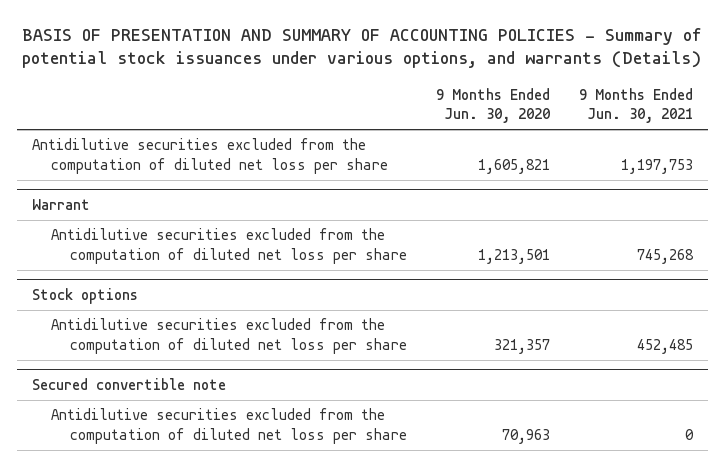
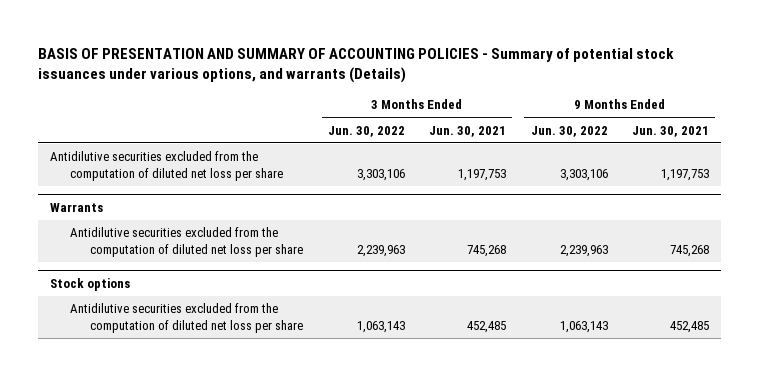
- | 9 Months Ended Jun. 30, 2020 | 9 Months Ended Jun. 30, 2021
+ | 3 Months Ended Jun. 30, 2022 | 3 Months Ended Jun. 30, 2021 | 9 Months Ended Jun. 30, 2022 | 9 Months Ended Jun. 30, 2021
- Warrant
+ Warrants
- Secured convertible note
- Antidilutive securities excluded from the computation of diluted net loss per share | 70,963 | 0

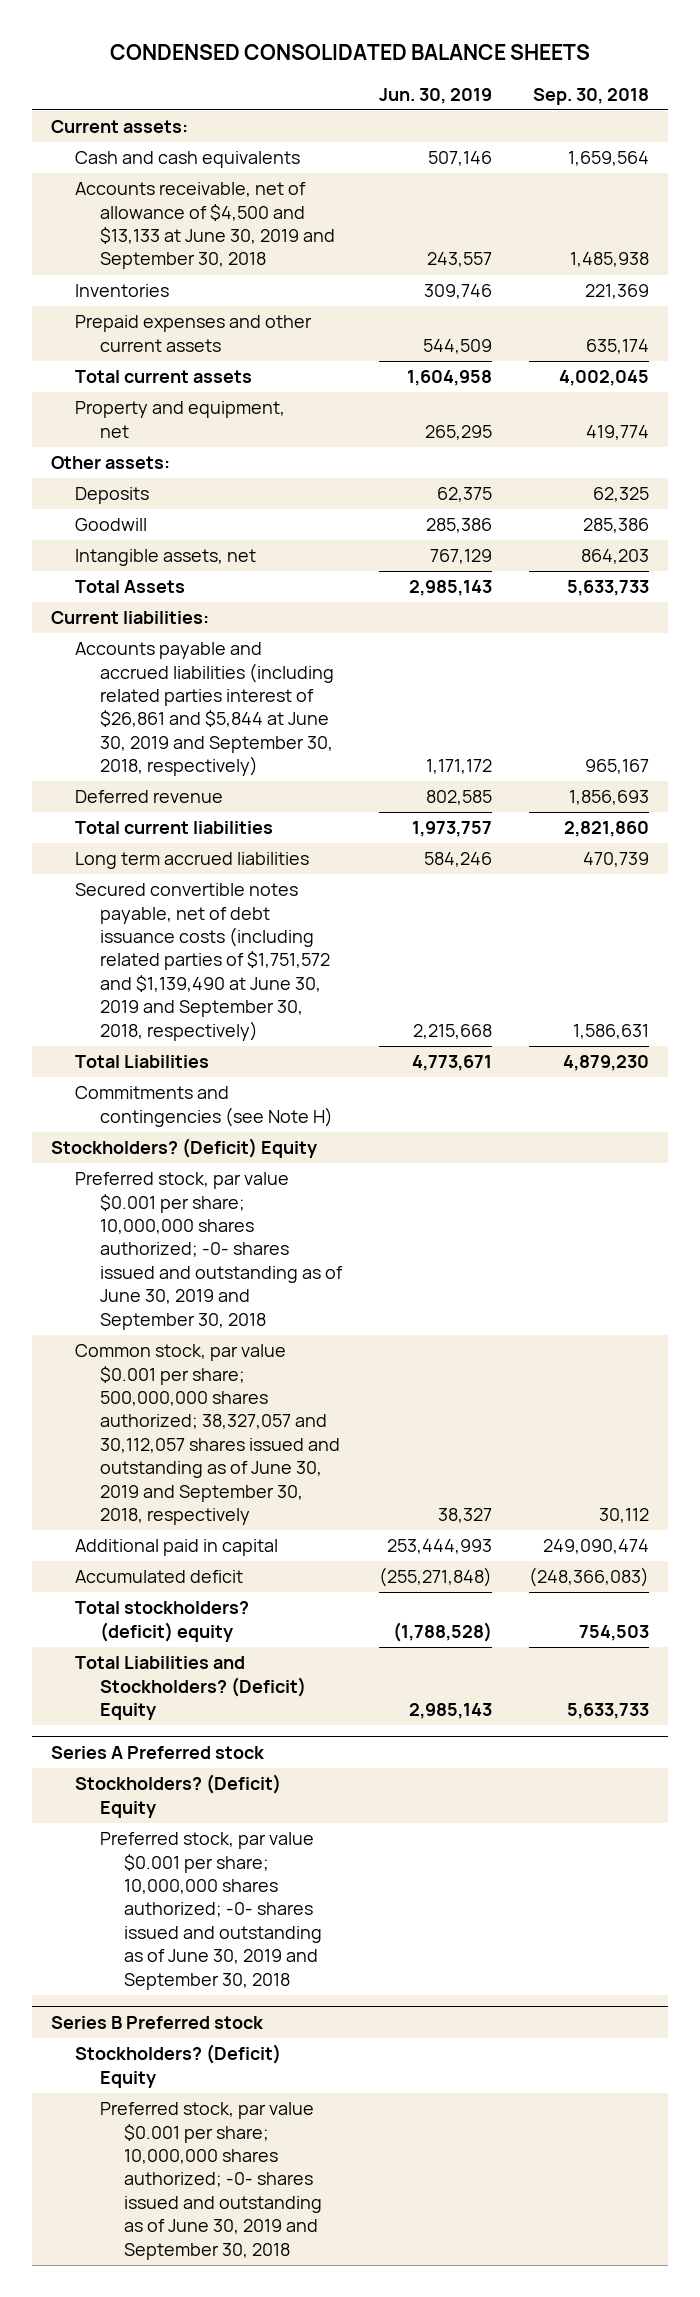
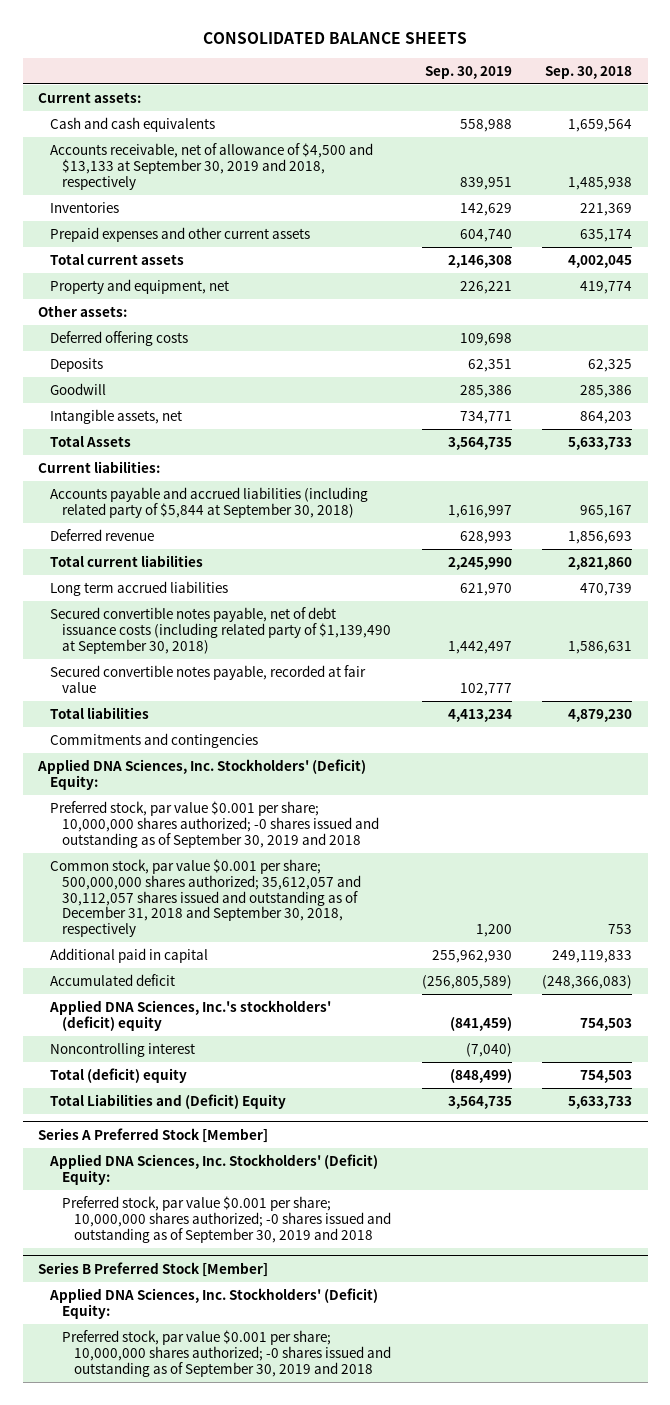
- CONDENSED CONSOLIDATED BALANCE SHEETS
+ CONSOLIDATED BALANCE SHEETS
- | Jun. 30, 2019 | Sep. 30, 2018
+ | Sep. 30, 2019 | Sep. 30, 2018
- Accounts receivable, net of allowance of $4,500 and $13,133 at June 30, 2019 and September 30, 2018 | 243,557 | 1,485,938
+ Accounts receivable, net of allowance of $4,500 and $13,133 at September 30, 2019 and 2018, respectively | 839,951 | 1,485,938
+ Deferred offering costs | 109,698 |
- Accounts payable and accrued liabilities (including related parties interest of $26,861 and $5,844 at June 30, 2019 and September 30, 2018, respectively) | 1,171,172 | 965,167
+ Accounts payable and accrued liabilities (including related party of $5,844 at September 30, 2018) | 1,616,997 | 965,167
- Secured convertible notes payable, net of debt issuance costs (including related parties of $1,751,572 and $1,139,490 at June 30, 2019 and September 30, 2018, respectively) | 2,215,668 | 1,586,631
- Total Liabilities | 4,773,671 | 4,879,230
- Commitments and contingencies (see Note H)
- Stockholders? (Deficit) Equity
- Preferred stock, par value $0.001 per share; 10,000,000 shares authorized; -0- shares issued and outstanding as of June 30, 2019 and September 30, 2018
- Common stock, par value $0.001 per share; 500,000,000 shares authorized; 38,327,057 and 30,112,057 shares issued and outstanding as of June 30, 2019 and September 30, 2018, respectively | 38,327 | 30,112
- Additional paid in capital | 253,444,993 | 249,090,474
+ Secured convertible notes payable, net of debt issuance costs (including related party of $1,139,490 at September 30, 2018) | 1,442,497 | 1,586,631
+ Secured convertible notes payable, recorded at fair value | 102,777 |
+ Total liabilities | 4,413,234 | 4,879,230
+ Commitments and contingencies
+ Applied DNA Sciences, Inc. Stockholders' (Deficit) Equity:
+ Preferred stock, par value $0.001 per share; 10,000,000 shares authorized; -0 shares issued and outstanding as of September 30, 2019 and 2018
+ Common stock, par value $0.001 per share; 500,000,000 shares authorized; 35,612,057 and 30,112,057 shares issued and outstanding as of December 31, 2018 and September 30, 2018, respectively | 1,200 | 753
+ Additional paid in capital | 255,962,930 | 249,119,833
- Total stockholders? (deficit) equity | (1,788,528) | 754,503
- Total Liabilities and Stockholders? (Deficit) Equity | 2,985,143 | 5,633,733
- Series A Preferred stock
- Stockholders? (Deficit) Equity
- Preferred stock, par value $0.001 per share; 10,000,000 shares authorized; -0- shares issued and outstanding as of June 30, 2019 and September 30, 2018
- Series B Preferred stock
- Stockholders? (Deficit) Equity
- Preferred stock, par value $0.001 per share; 10,000,000 shares authorized; -0- shares issued and outstanding as of June 30, 2019 and September 30, 2018
+ Applied DNA Sciences, Inc.'s stockholders' (deficit) equity | (841,459) | 754,503
+ Noncontrolling interest | (7,040) |
+ Total (deficit) equity | (848,499) | 754,503
+ Total Liabilities and (Deficit) Equity | 3,564,735 | 5,633,733
+ Series A Preferred Stock [Member]
+ Applied DNA Sciences, Inc. Stockholders' (Deficit) Equity:
+ Preferred stock, par value $0.001 per share; 10,000,000 shares authorized; -0 shares issued and outstanding as of September 30, 2019 and 2018
+ Series B Preferred Stock [Member]
+ Applied DNA Sciences, Inc. Stockholders' (Deficit) Equity:
+ Preferred stock, par value $0.001 per share; 10,000,000 shares authorized; -0 shares issued and outstanding as of September 30, 2019 and 2018

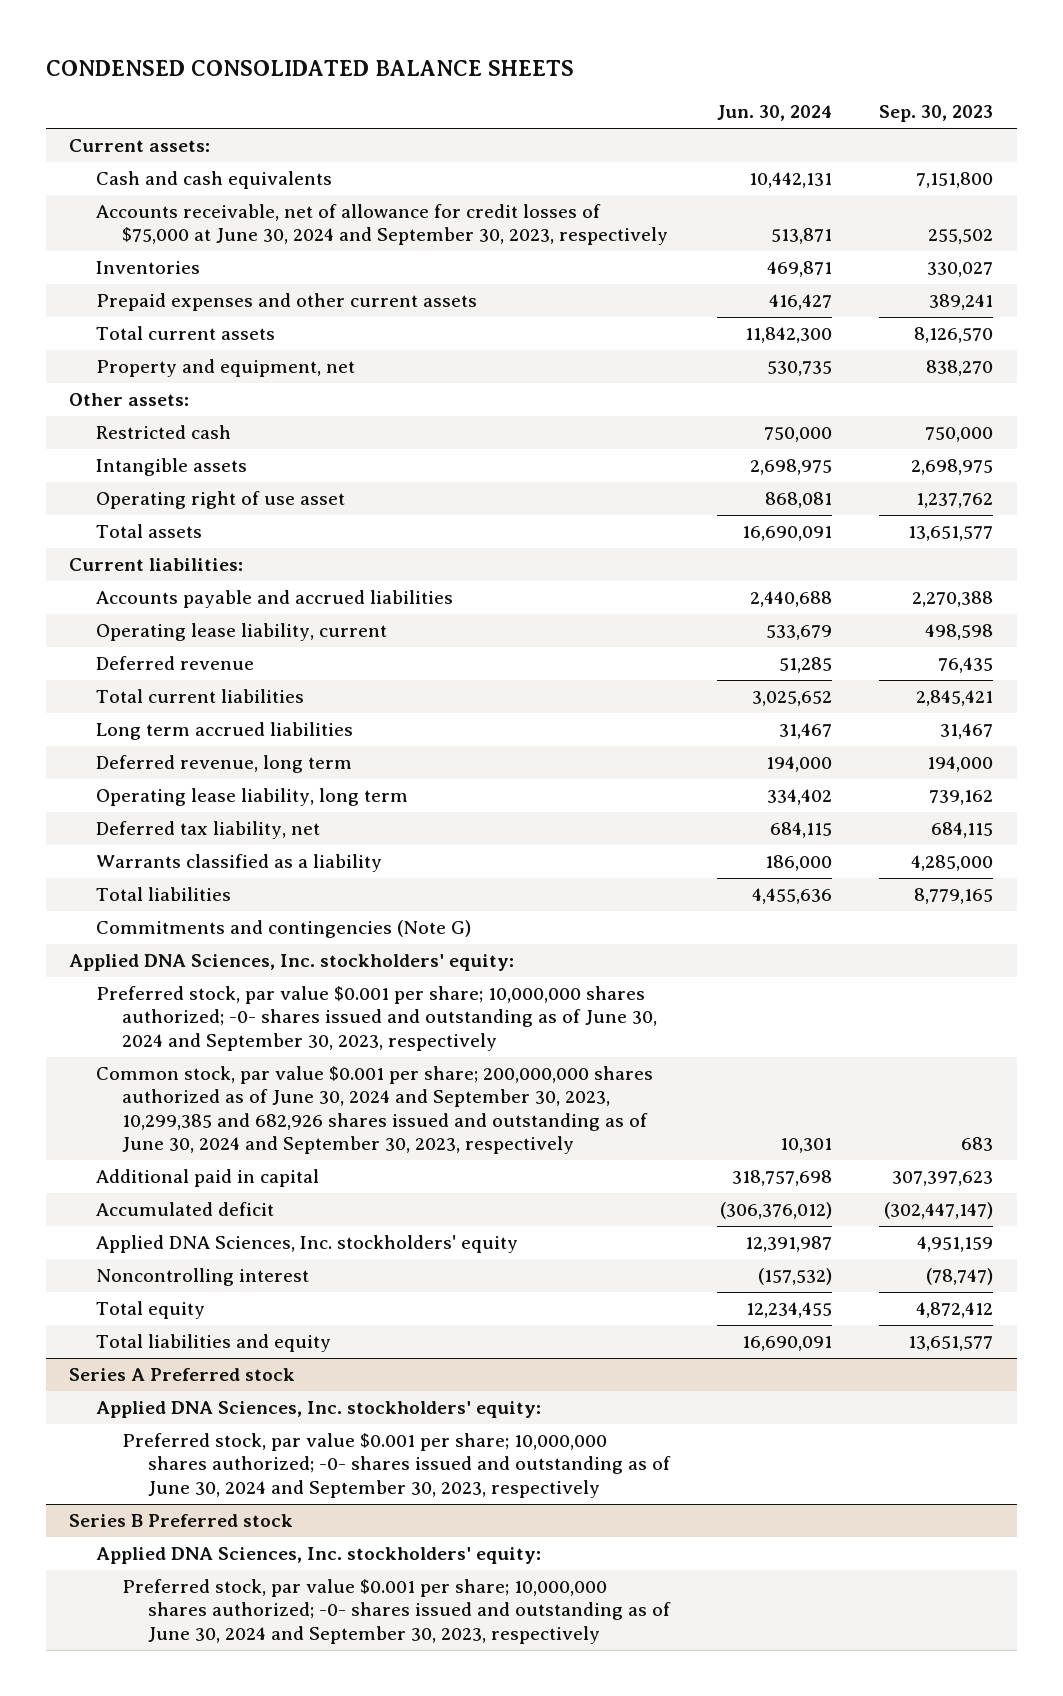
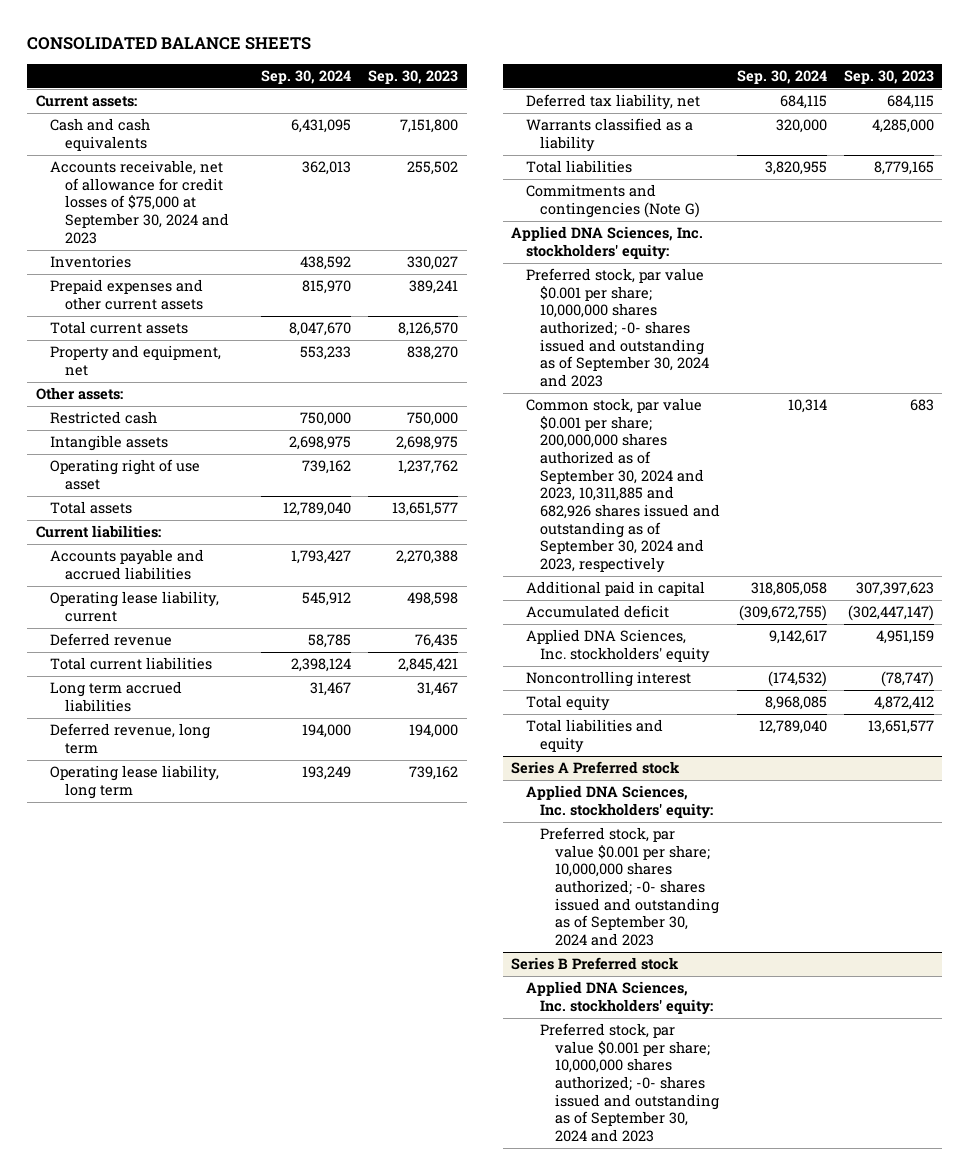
- CONDENSED CONSOLIDATED BALANCE SHEETS
+ CONSOLIDATED BALANCE SHEETS
- | Jun. 30, 2024 | Sep. 30, 2023
+ | Sep. 30, 2024 | Sep. 30, 2023
- Accounts receivable, net of allowance for credit losses of $75,000 at June 30, 2024 and September 30, 2023, respectively | 513,871 | 255,502
+ Accounts receivable, net of allowance for credit losses of $75,000 at September 30, 2024 and 2023 | 362,013 | 255,502
- Preferred stock, par value $0.001 per share; 10,000,000 shares authorized; -0- shares issued and outstanding as of June 30, 2024 and September 30, 2023, respectively
- Common stock, par value $0.001 per share; 200,000,000 shares authorized as of June 30, 2024 and September 30, 2023, 10,299,385 and 682,926 shares issued and outstanding as of June 30, 2024 and September 30, 2023, respectively | 10,301 | 683
+ Preferred stock, par value $0.001 per share; 10,000,000 shares authorized; -0- shares issued and outstanding as of September 30, 2024 and 2023
+ Common stock, par value $0.001 per share; 200,000,000 shares authorized as of September 30, 2024 and 2023, 10,311,885 and 682,926 shares issued and outstanding as of September 30, 2024 and 2023, respectively | 10,314 | 683
@ Series A Preferred stock
- Preferred stock, par value $0.001 per share; 10,000,000 shares authorized; -0- shares issued and outstanding as of June 30, 2024 and September 30, 2023, respectively
+ Preferred stock, par value $0.001 per share; 10,000,000 shares authorized; -0- shares issued and outstanding as of September 30, 2024 and 2023
@ Series B Preferred stock
- Preferred stock, par value $0.001 per share; 10,000,000 shares authorized; -0- shares issued and outstanding as of June 30, 2024 and September 30, 2023, respectively
+ Preferred stock, par value $0.001 per share; 10,000,000 shares authorized; -0- shares issued and outstanding as of September 30, 2024 and 2023

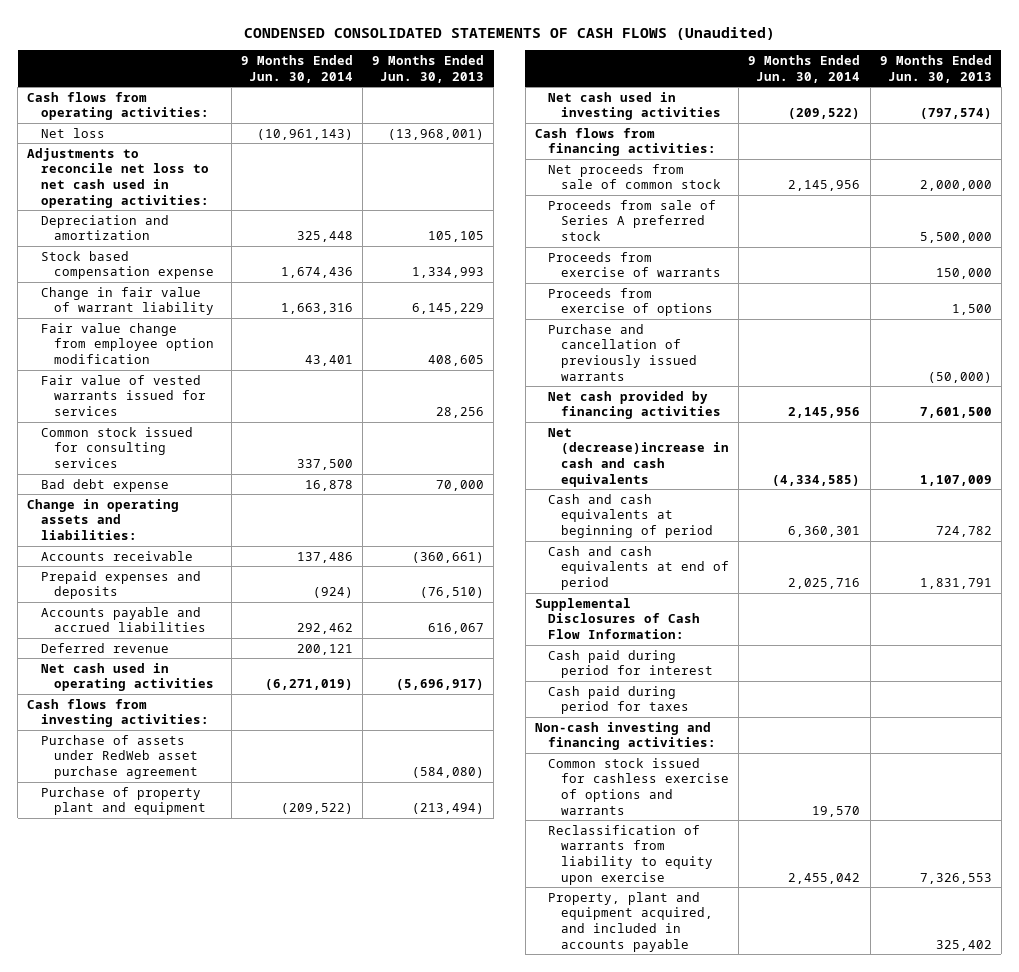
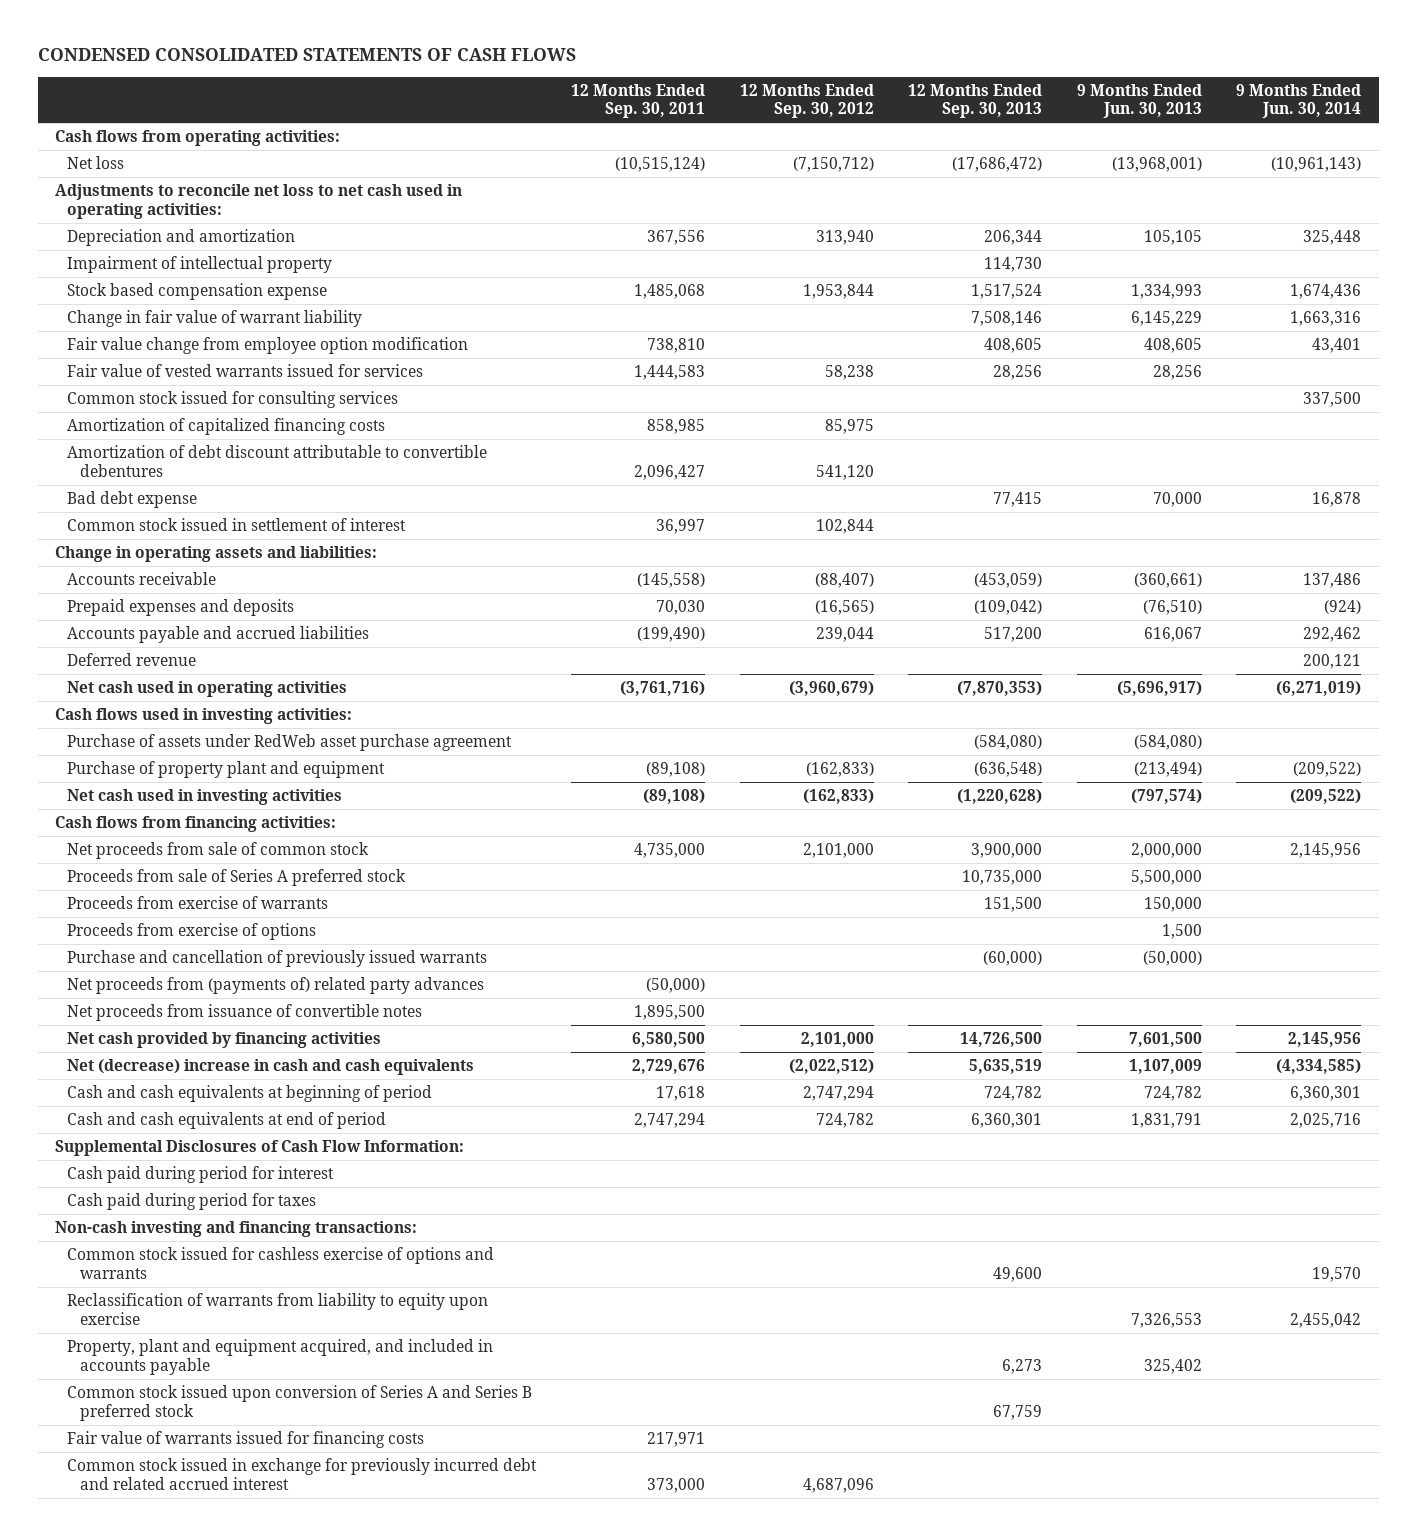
- CONDENSED CONSOLIDATED STATEMENTS OF CASH FLOWS (Unaudited)
+ CONDENSED CONSOLIDATED STATEMENTS OF CASH FLOWS
- | 9 Months Ended Jun. 30, 2014 | 9 Months Ended Jun. 30, 2013
+ | 12 Months Ended Sep. 30, 2011 | 12 Months Ended Sep. 30, 2012 | 12 Months Ended Sep. 30, 2013 | 9 Months Ended Jun. 30, 2013 | 9 Months Ended Jun. 30, 2014
+ Impairment of intellectual property | | | 114,730 | |
+ Amortization of capitalized financing costs | 858,985 | 85,975 | | |
+ Amortization of debt discount attributable to convertible debentures | 2,096,427 | 541,120 | | |
+ Common stock issued in settlement of interest | 36,997 | 102,844 | | |
- Cash flows from investing activities:
+ Cash flows used in investing activities:
+ Net proceeds from (payments of) related party advances | (50,000) | | | |
+ Net proceeds from issuance of convertible notes | 1,895,500 | | | |
- Net (decrease)increase in cash and cash equivalents | (4,334,585) | 1,107,009
+ Net (decrease) increase in cash and cash equivalents | 2,729,676 | (2,022,512) | 5,635,519 | 1,107,009 | (4,334,585)
- Non-cash investing and financing activities:
+ Non-cash investing and financing transactions:
+ Common stock issued upon conversion of Series A and Series B preferred stock | | | 67,759 | |
+ Fair value of warrants issued for financing costs | 217,971 | | | |
+ Common stock issued in exchange for previously incurred debt and related accrued interest | 373,000 | 4,687,096 | | |

